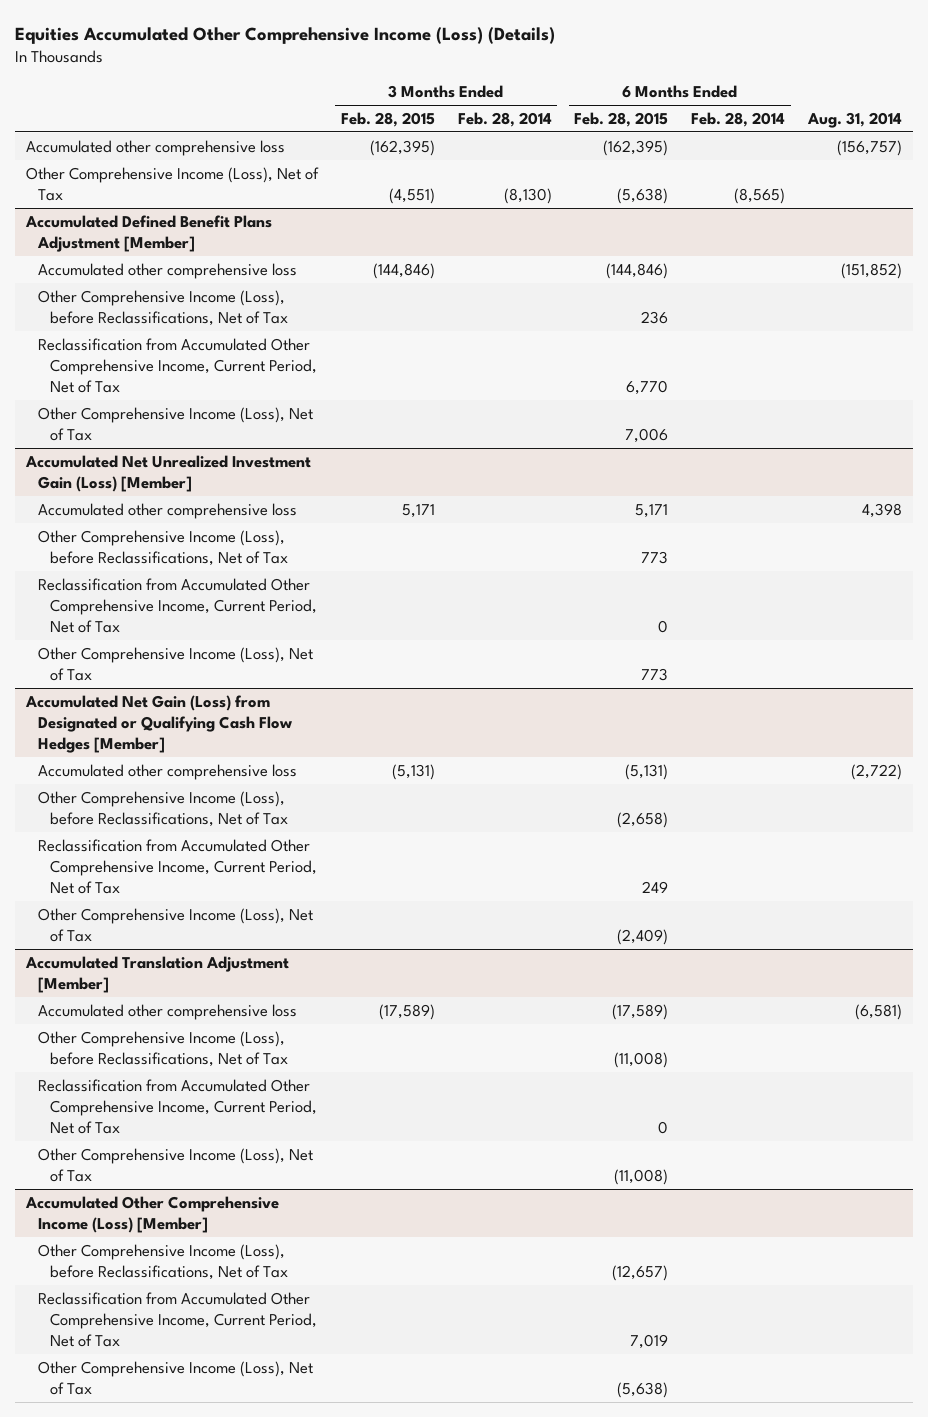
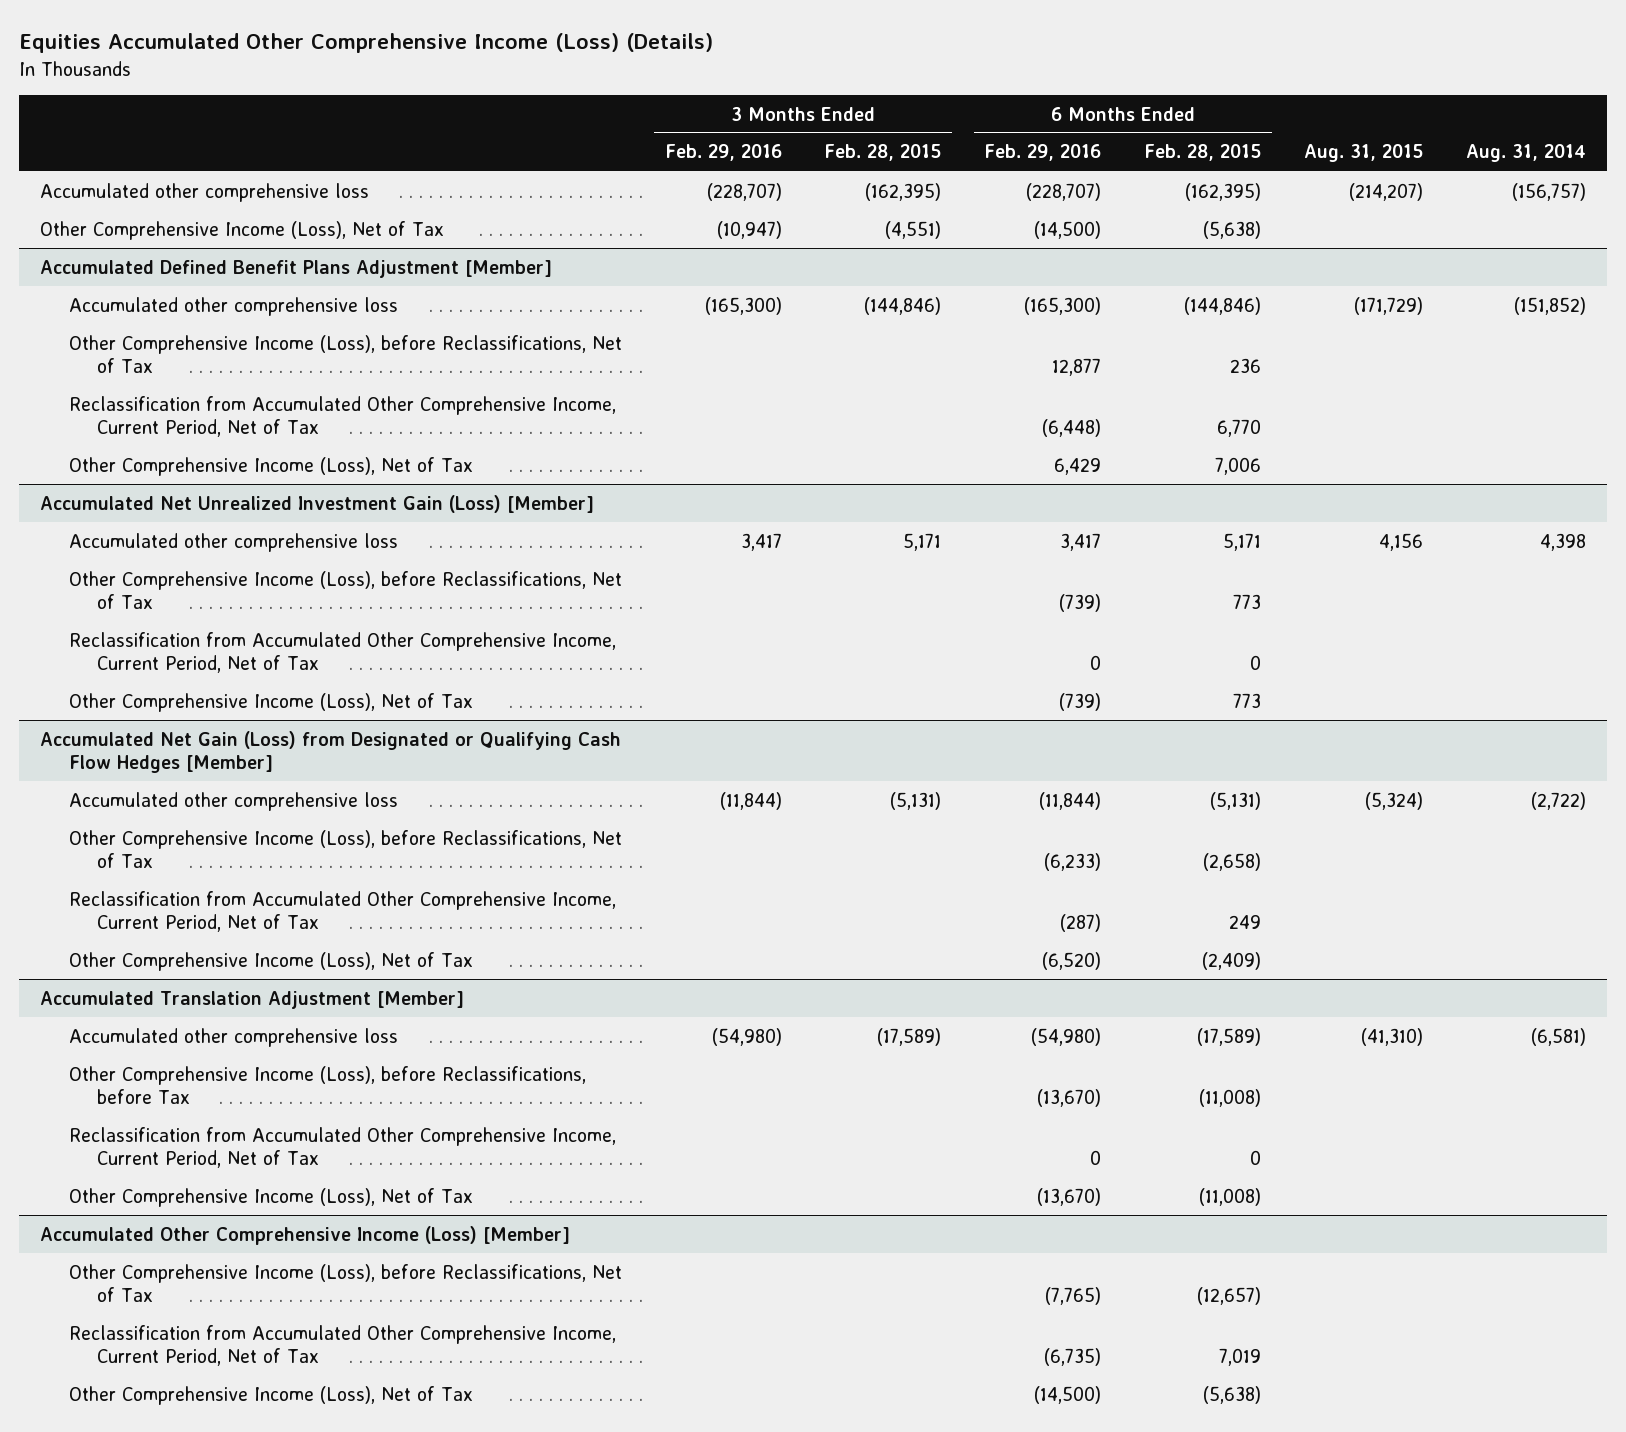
- | 3 Months Ended Feb. 28, 2015 | 3 Months Ended Feb. 28, 2014 | 6 Months Ended Feb. 28, 2015 | 6 Months Ended Feb. 28, 2014 | Aug. 31, 2014
+ | 3 Months Ended Feb. 29, 2016 | 3 Months Ended Feb. 28, 2015 | 6 Months Ended Feb. 29, 2016 | 6 Months Ended Feb. 28, 2015 | Aug. 31, 2015 | Aug. 31, 2014
@ Accumulated Translation Adjustment [Member]
- Other Comprehensive Income (Loss), before Reclassifications, Net of Tax | | | (11,008) | |
+ Other Comprehensive Income (Loss), before Reclassifications, before Tax | | | (13,670) | (11,008) | |

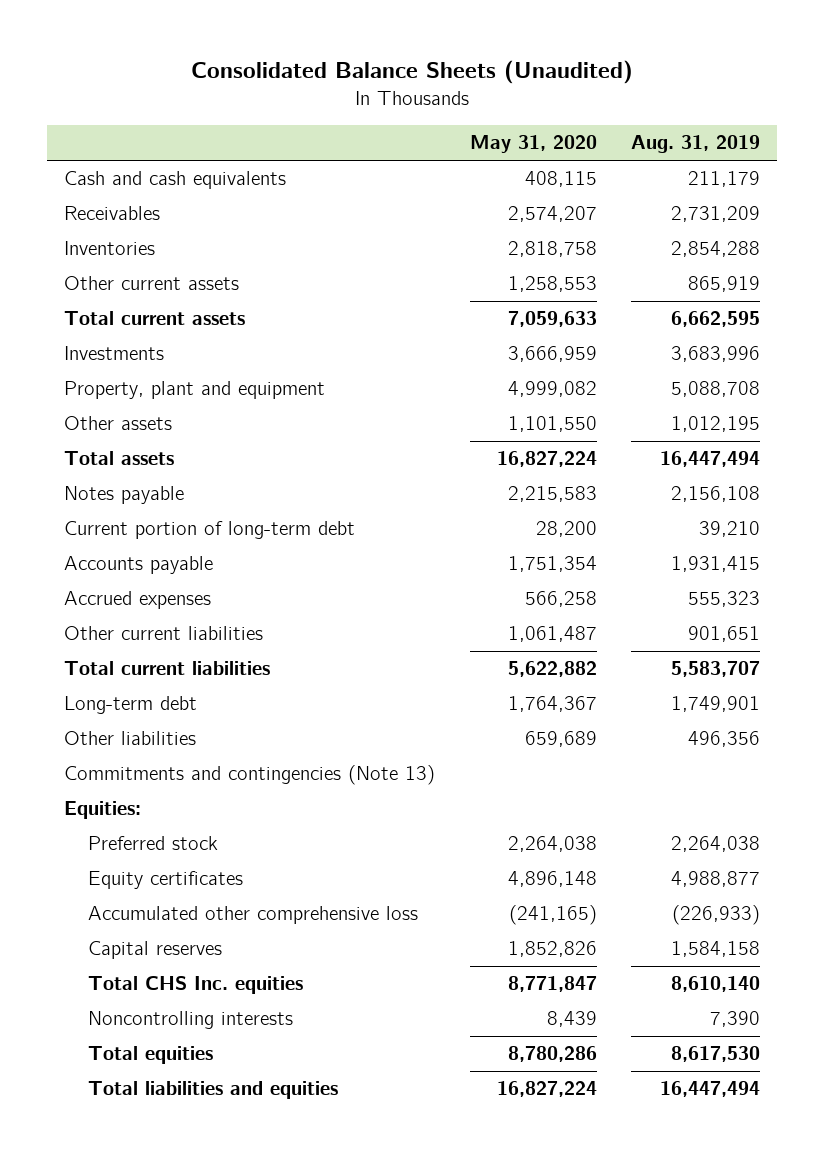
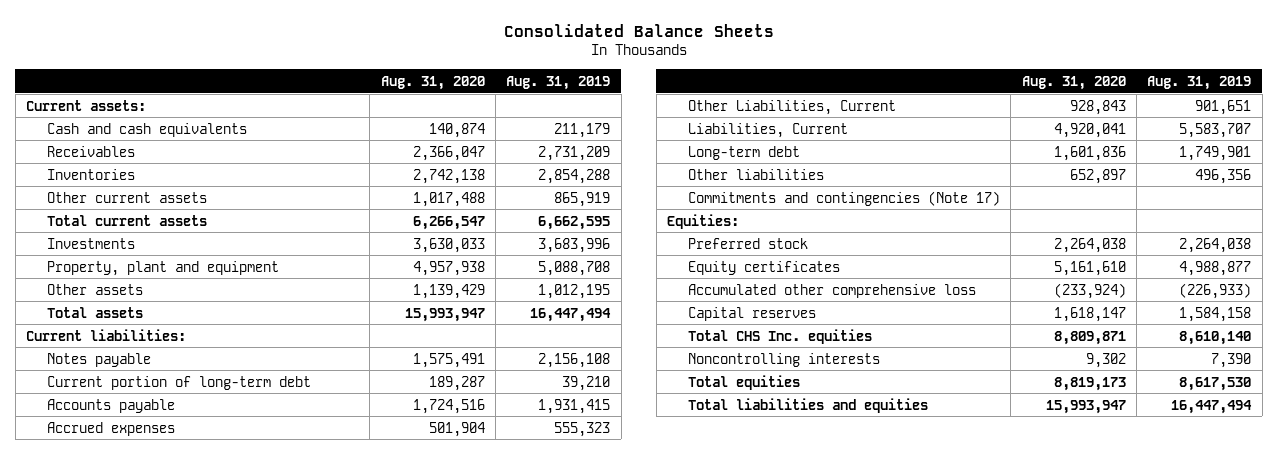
- Consolidated Balance Sheets (Unaudited)
+ Consolidated Balance Sheets
- | May 31, 2020 | Aug. 31, 2019
+ | Aug. 31, 2020 | Aug. 31, 2019
+ Current assets:
+ Current liabilities:
- Other current liabilities | 1,061,487 | 901,651
- Total current liabilities | 5,622,882 | 5,583,707
+ Other Liabilities, Current | 928,843 | 901,651
+ Liabilities, Current | 4,920,041 | 5,583,707
- Commitments and contingencies (Note 13)
+ Commitments and contingencies (Note 17)

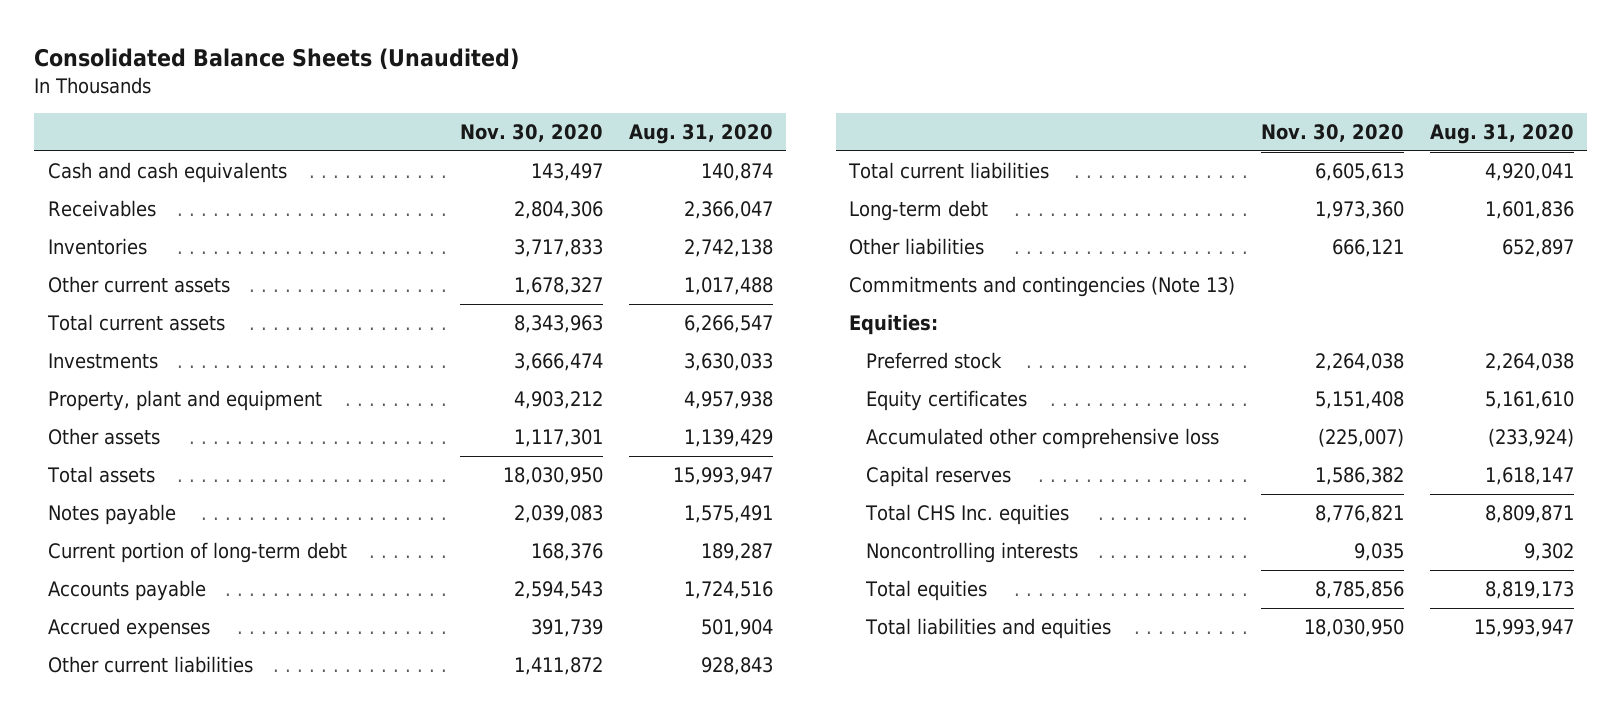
- Consolidated Balance Sheets
+ Consolidated Balance Sheets (Unaudited)
- | Aug. 31, 2020 | Aug. 31, 2019
+ | Nov. 30, 2020 | Aug. 31, 2020
- Current assets:
- Current liabilities:
- Other Liabilities, Current | 928,843 | 901,651
- Liabilities, Current | 4,920,041 | 5,583,707
+ Other current liabilities | 1,411,872 | 928,843
+ Total current liabilities | 6,605,613 | 4,920,041
- Commitments and contingencies (Note 17)
+ Commitments and contingencies (Note 13)

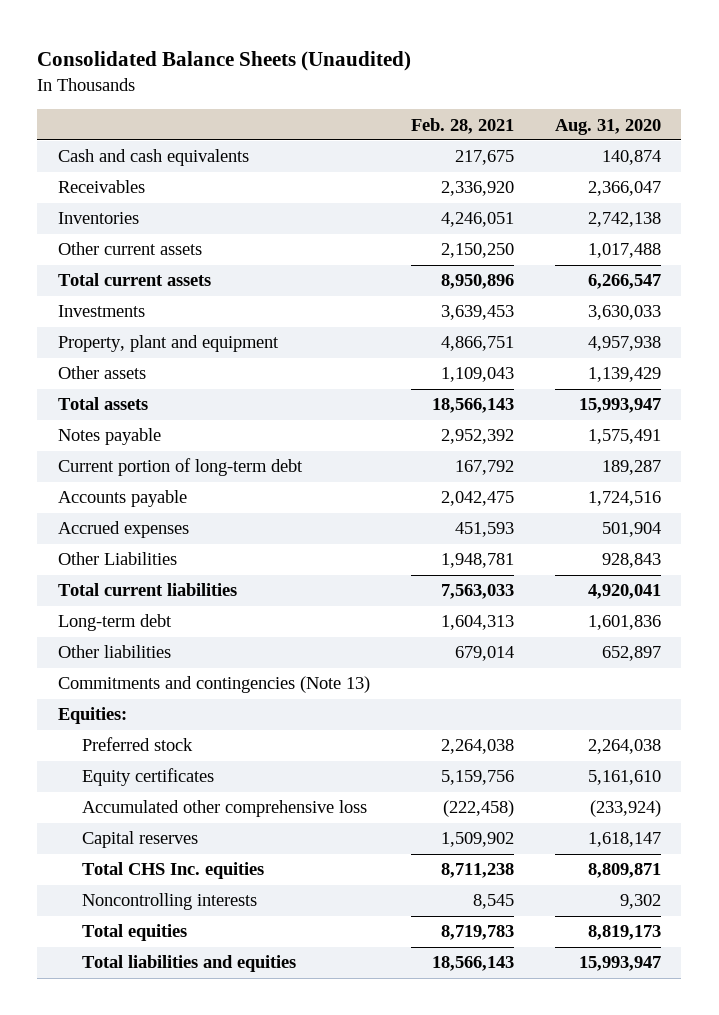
- | Nov. 30, 2020 | Aug. 31, 2020
+ | Feb. 28, 2021 | Aug. 31, 2020
- Other current liabilities | 1,411,872 | 928,843
+ Other Liabilities | 1,948,781 | 928,843

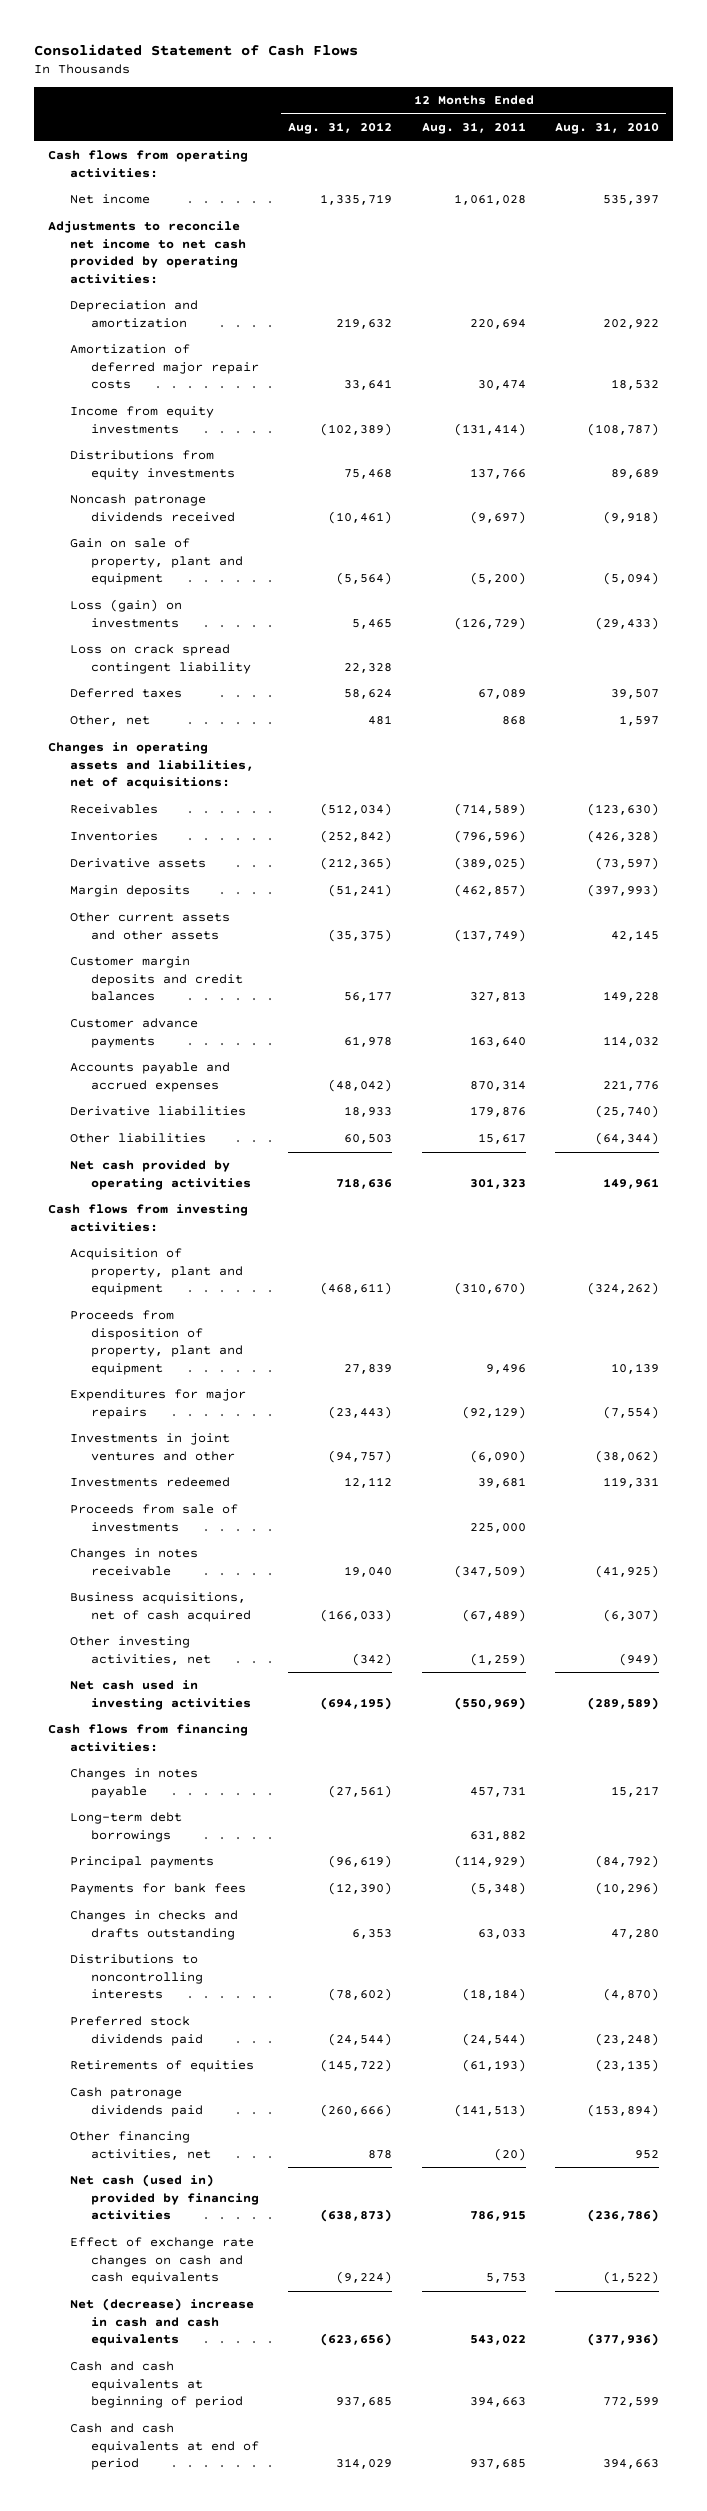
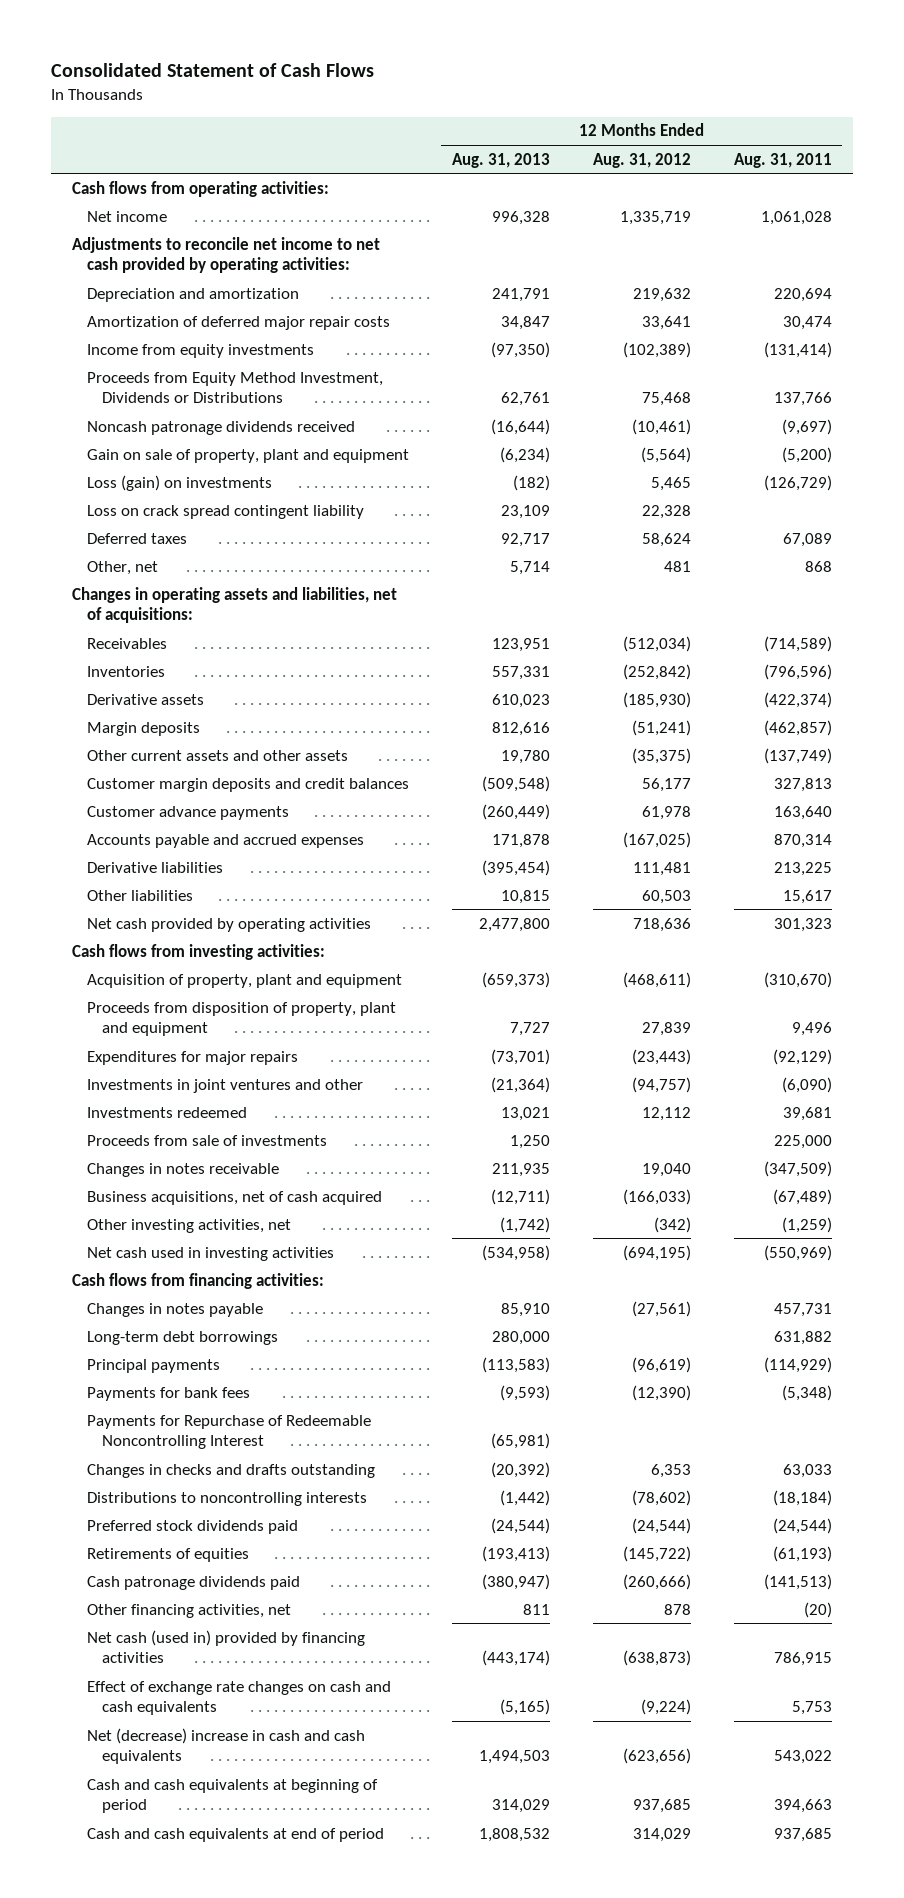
- | 12 Months Ended Aug. 31, 2012 | 12 Months Ended Aug. 31, 2011 | 12 Months Ended Aug. 31, 2010
+ | 12 Months Ended Aug. 31, 2013 | 12 Months Ended Aug. 31, 2012 | 12 Months Ended Aug. 31, 2011
- Distributions from equity investments | 75,468 | 137,766 | 89,689
+ Proceeds from Equity Method Investment, Dividends or Distributions | 62,761 | 75,468 | 137,766
- Derivative assets | (212,365) | (389,025) | (73,597)
+ Derivative assets | 610,023 | (185,930) | (422,374)
- Accounts payable and accrued expenses | (48,042) | 870,314 | 221,776
- Derivative liabilities | 18,933 | 179,876 | (25,740)
+ Accounts payable and accrued expenses | 171,878 | (167,025) | 870,314
+ Derivative liabilities | (395,454) | 111,481 | 213,225
+ Payments for Repurchase of Redeemable Noncontrolling Interest | (65,981) | |

